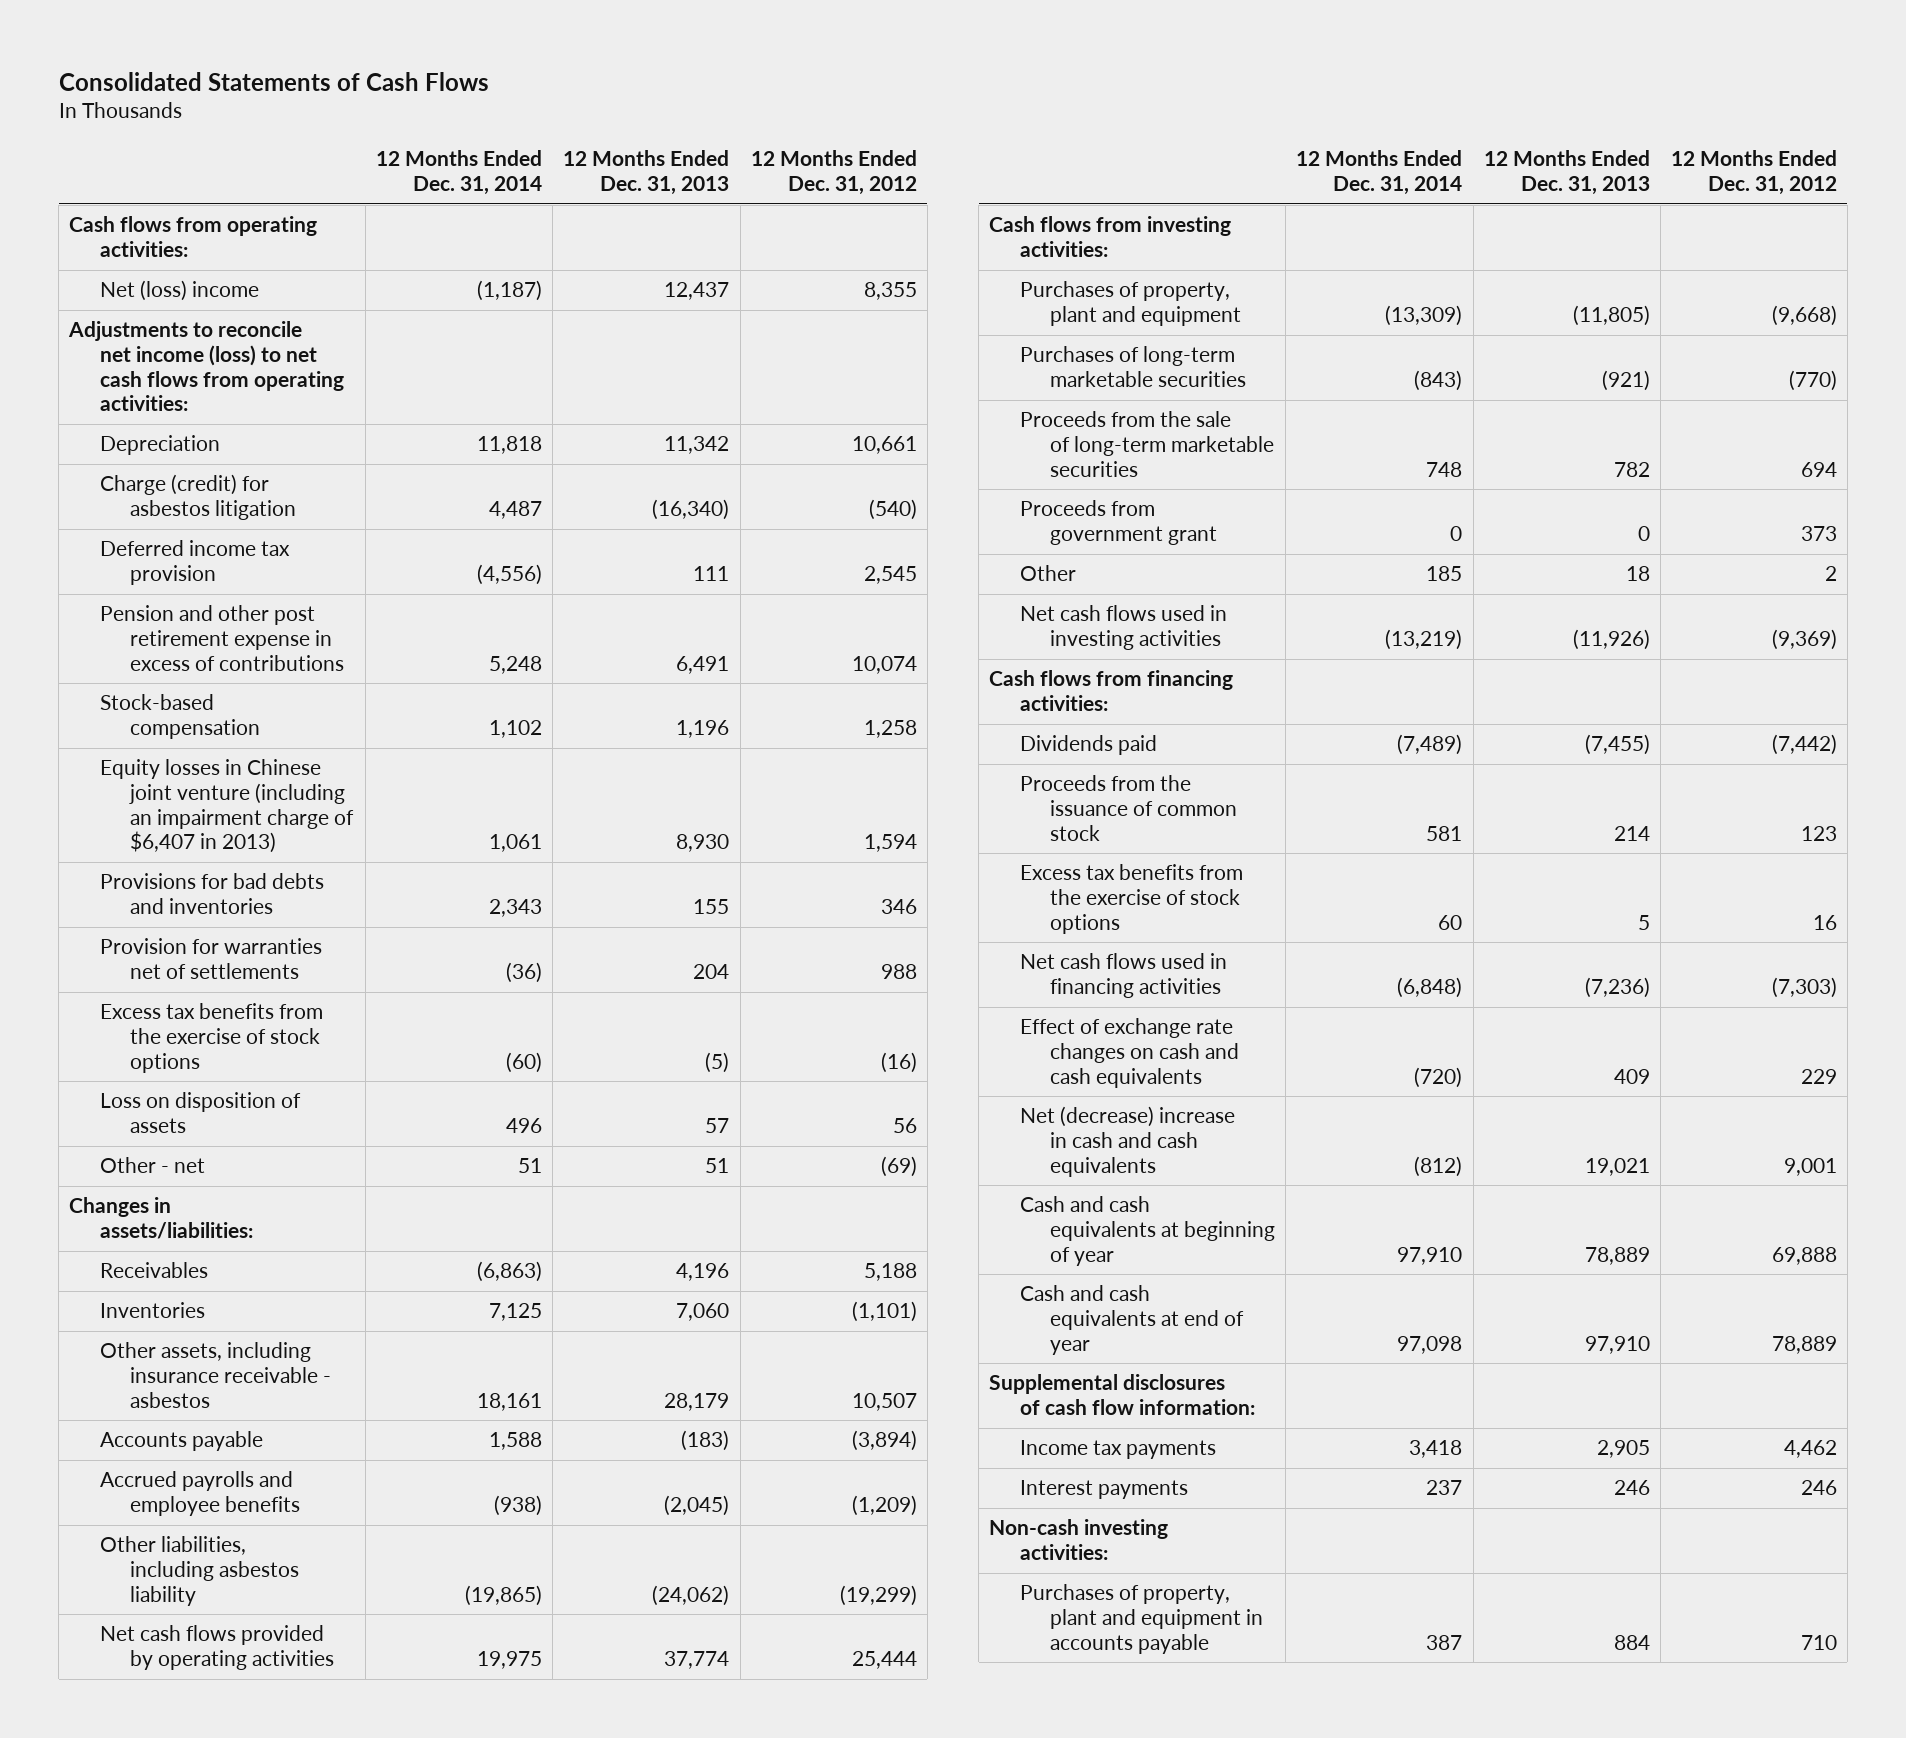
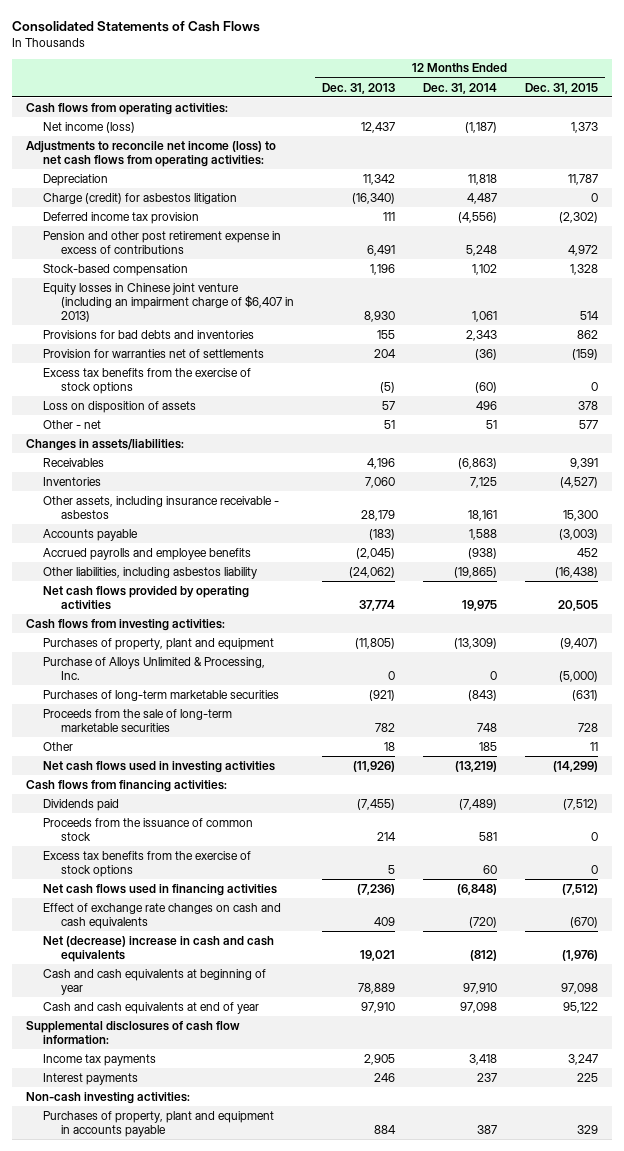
- | 12 Months Ended Dec. 31, 2014 | 12 Months Ended Dec. 31, 2013 | 12 Months Ended Dec. 31, 2012
+ | 12 Months Ended Dec. 31, 2013 | 12 Months Ended Dec. 31, 2014 | 12 Months Ended Dec. 31, 2015
- Net (loss) income | (1,187) | 12,437 | 8,355
+ Net income (loss) | 12,437 | (1,187) | 1,373
+ Purchase of Alloys Unlimited & Processing, Inc. | 0 | 0 | (5,000)
- Proceeds from government grant | 0 | 0 | 373

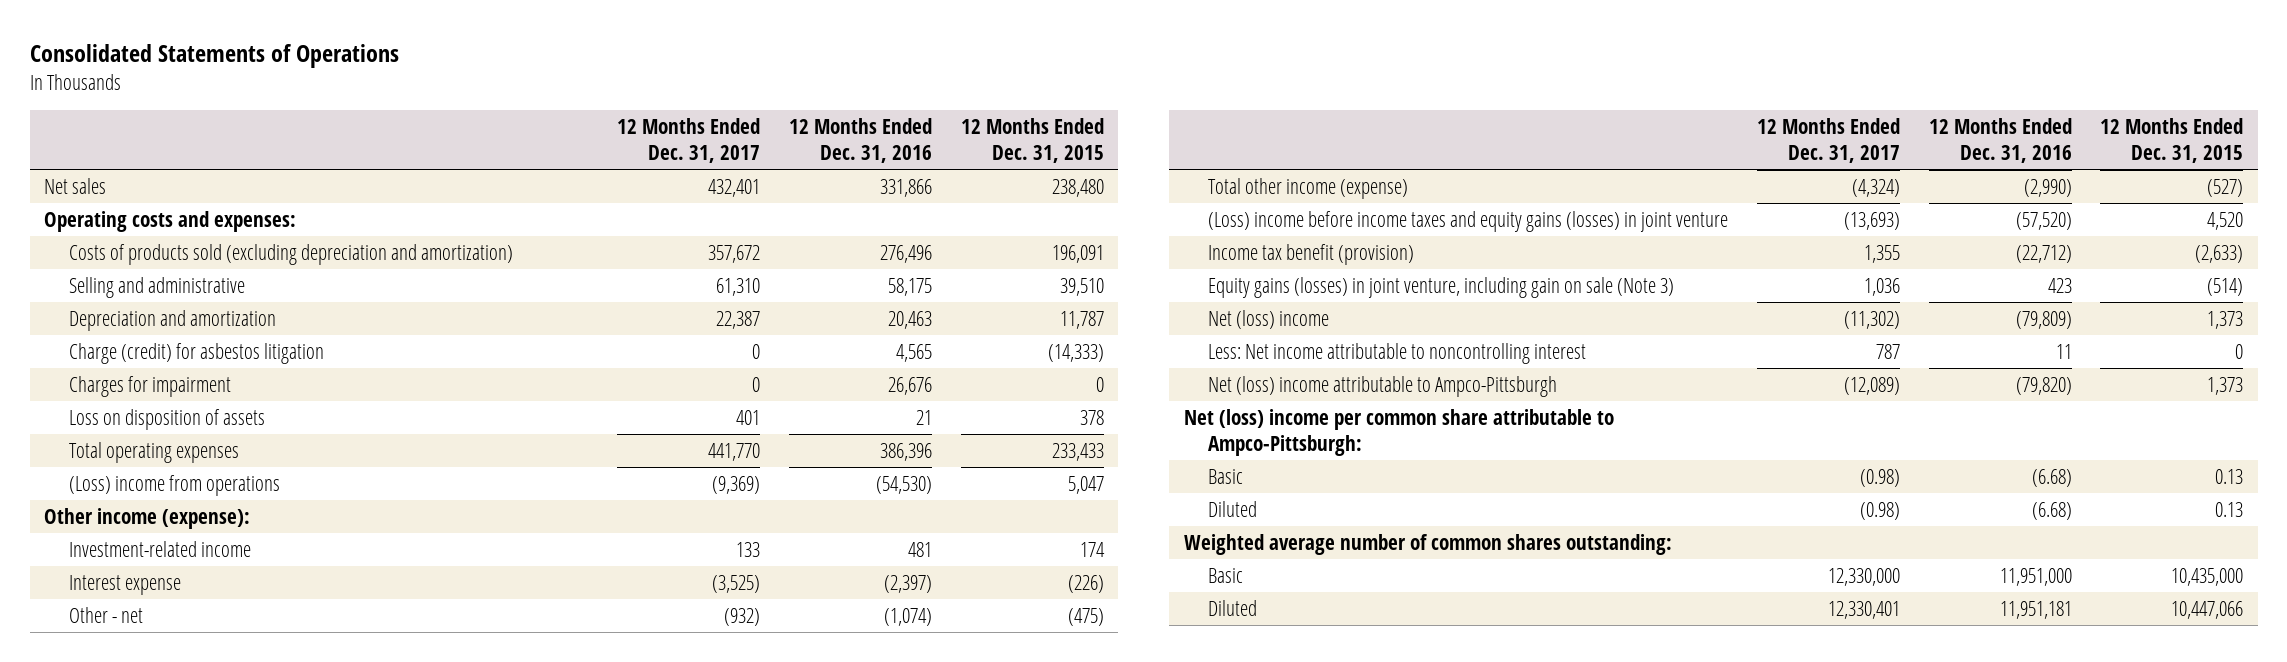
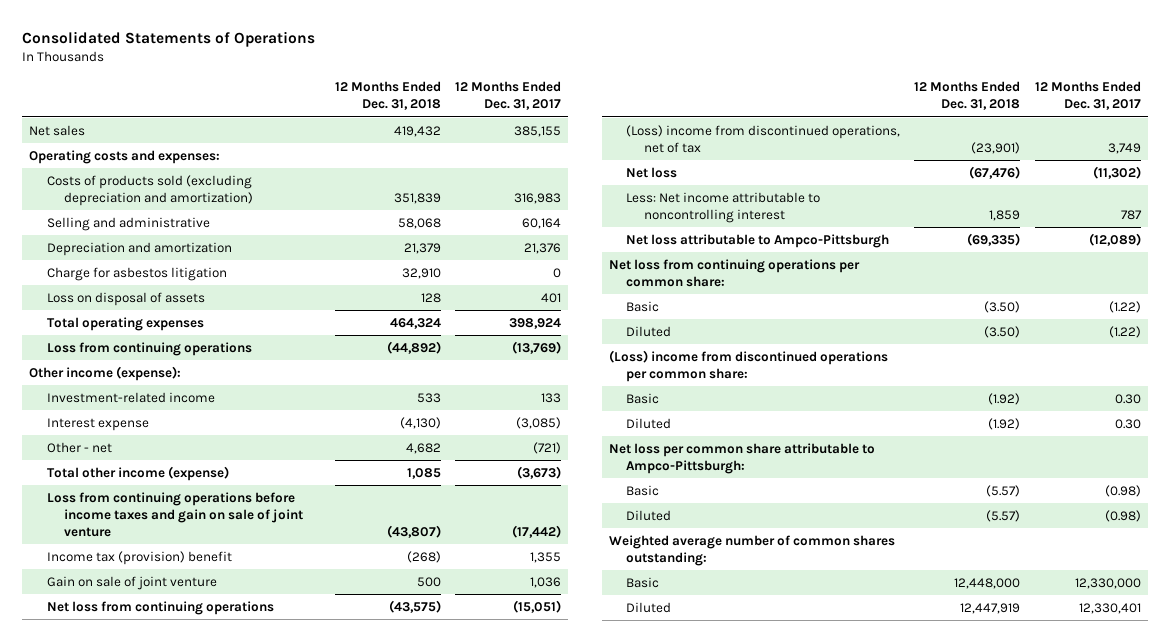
- | 12 Months Ended Dec. 31, 2017 | 12 Months Ended Dec. 31, 2016 | 12 Months Ended Dec. 31, 2015
+ | 12 Months Ended Dec. 31, 2018 | 12 Months Ended Dec. 31, 2017
- Net sales | 432,401 | 331,866 | 238,480
+ Net sales | 419,432 | 385,155
- Costs of products sold (excluding depreciation and amortization) | 357,672 | 276,496 | 196,091
- Selling and administrative | 61,310 | 58,175 | 39,510
- Depreciation and amortization | 22,387 | 20,463 | 11,787
- Charge (credit) for asbestos litigation | 0 | 4,565 | (14,333)
- Charges for impairment | 0 | 26,676 | 0
- Loss on disposition of assets | 401 | 21 | 378
- Total operating expenses | 441,770 | 386,396 | 233,433
- (Loss) income from operations | (9,369) | (54,530) | 5,047
+ Costs of products sold (excluding depreciation and amortization) | 351,839 | 316,983
+ Selling and administrative | 58,068 | 60,164
+ Depreciation and amortization | 21,379 | 21,376
+ Charge for asbestos litigation | 32,910 | 0
+ Loss on disposal of assets | 128 | 401
+ Total operating expenses | 464,324 | 398,924
+ Loss from continuing operations | (44,892) | (13,769)
- Interest expense | (3,525) | (2,397) | (226)
- Other - net | (932) | (1,074) | (475)
- Total other income (expense) | (4,324) | (2,990) | (527)
- (Loss) income before income taxes and equity gains (losses) in joint venture | (13,693) | (57,520) | 4,520
- Income tax benefit (provision) | 1,355 | (22,712) | (2,633)
- Equity gains (losses) in joint venture, including gain on sale (Note 3) | 1,036 | 423 | (514)
- Net (loss) income | (11,302) | (79,809) | 1,373
+ Interest expense | (4,130) | (3,085)
+ Other - net | 4,682 | (721)
+ Total other income (expense) | 1,085 | (3,673)
+ Loss from continuing operations before income taxes and gain on sale of joint venture | (43,807) | (17,442)
+ Income tax (provision) benefit | (268) | 1,355
+ Gain on sale of joint venture | 500 | 1,036
+ Net loss from continuing operations | (43,575) | (15,051)
+ (Loss) income from discontinued operations, net of tax | (23,901) | 3,749
+ Net loss | (67,476) | (11,302)
- Net (loss) income attributable to Ampco-Pittsburgh | (12,089) | (79,820) | 1,373
- Net (loss) income per common share attributable to Ampco-Pittsburgh:
+ Net loss attributable to Ampco-Pittsburgh | (69,335) | (12,089)
+ Net loss from continuing operations per common share:
+ Basic | (3.50) | (1.22)
+ Diluted | (3.50) | (1.22)
+ (Loss) income from discontinued operations per common share:
+ Basic | (1.92) | 0.30
+ Diluted | (1.92) | 0.30
+ Net loss per common share attributable to Ampco-Pittsburgh:

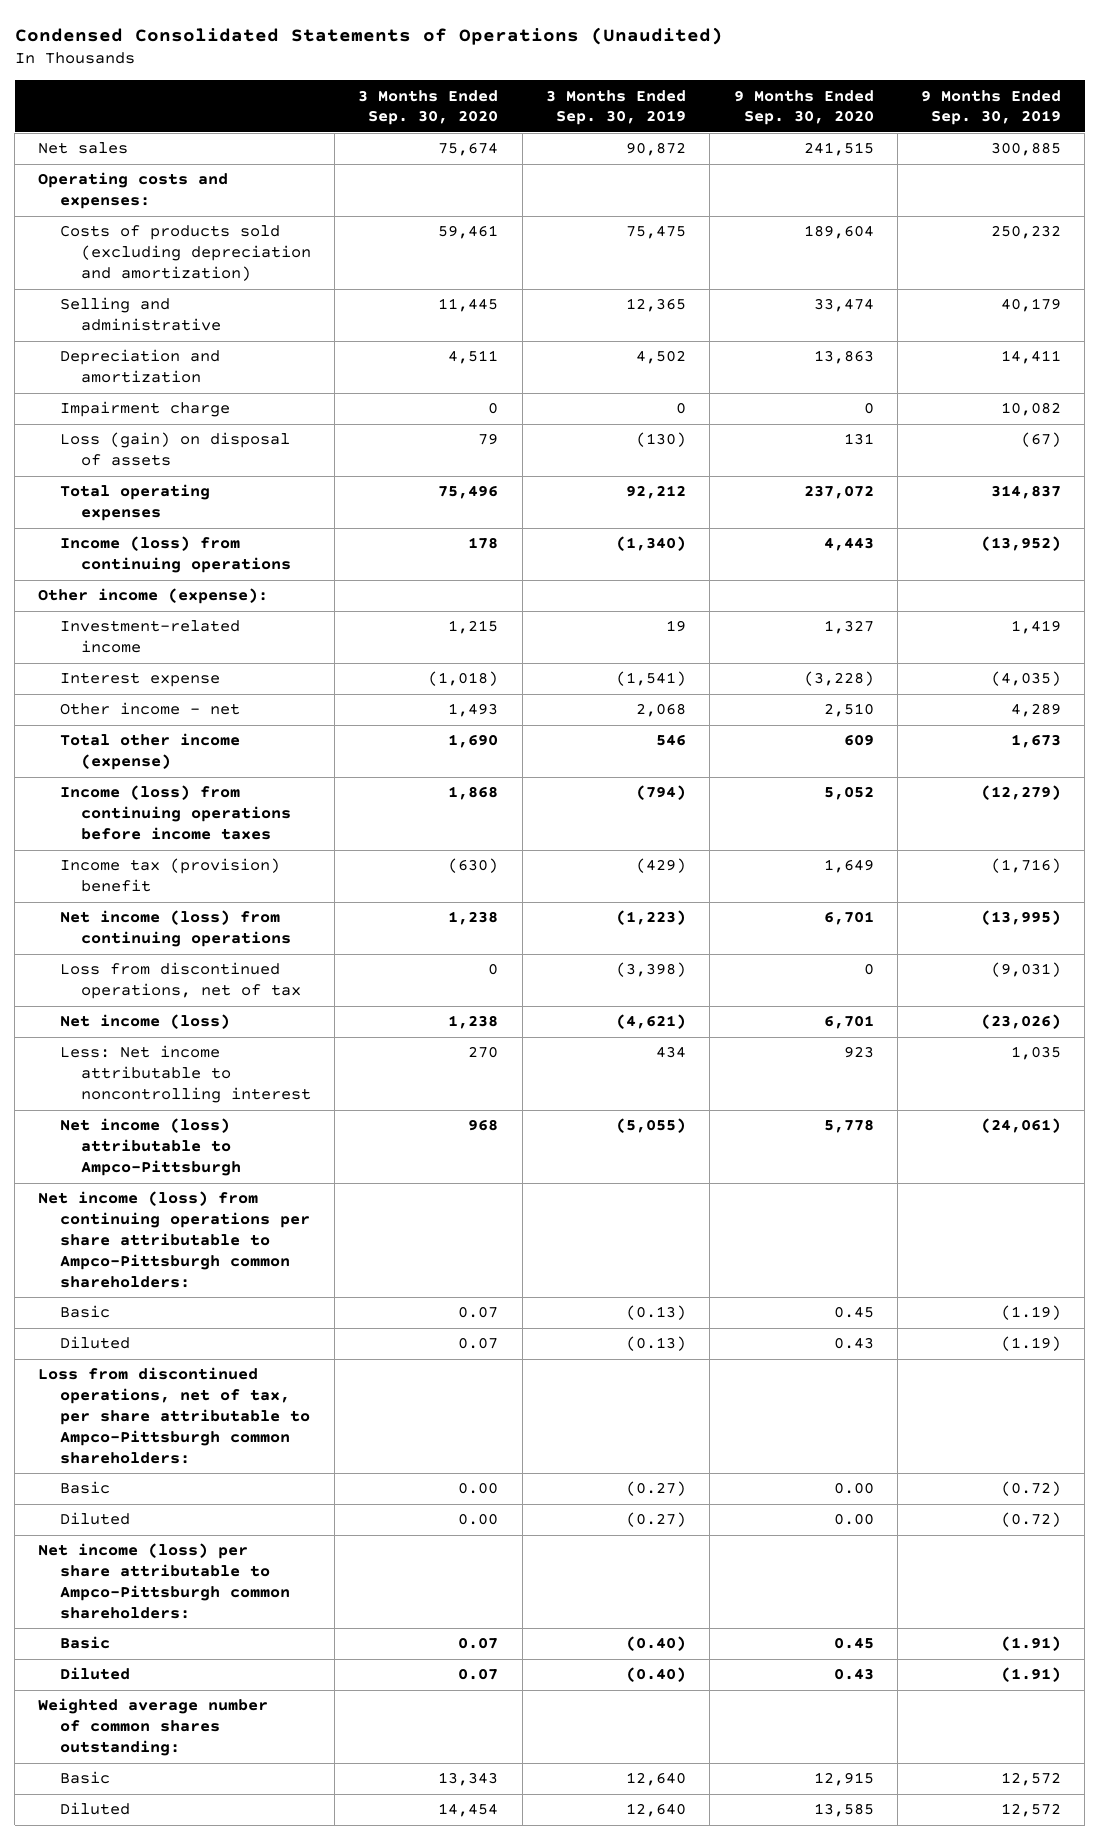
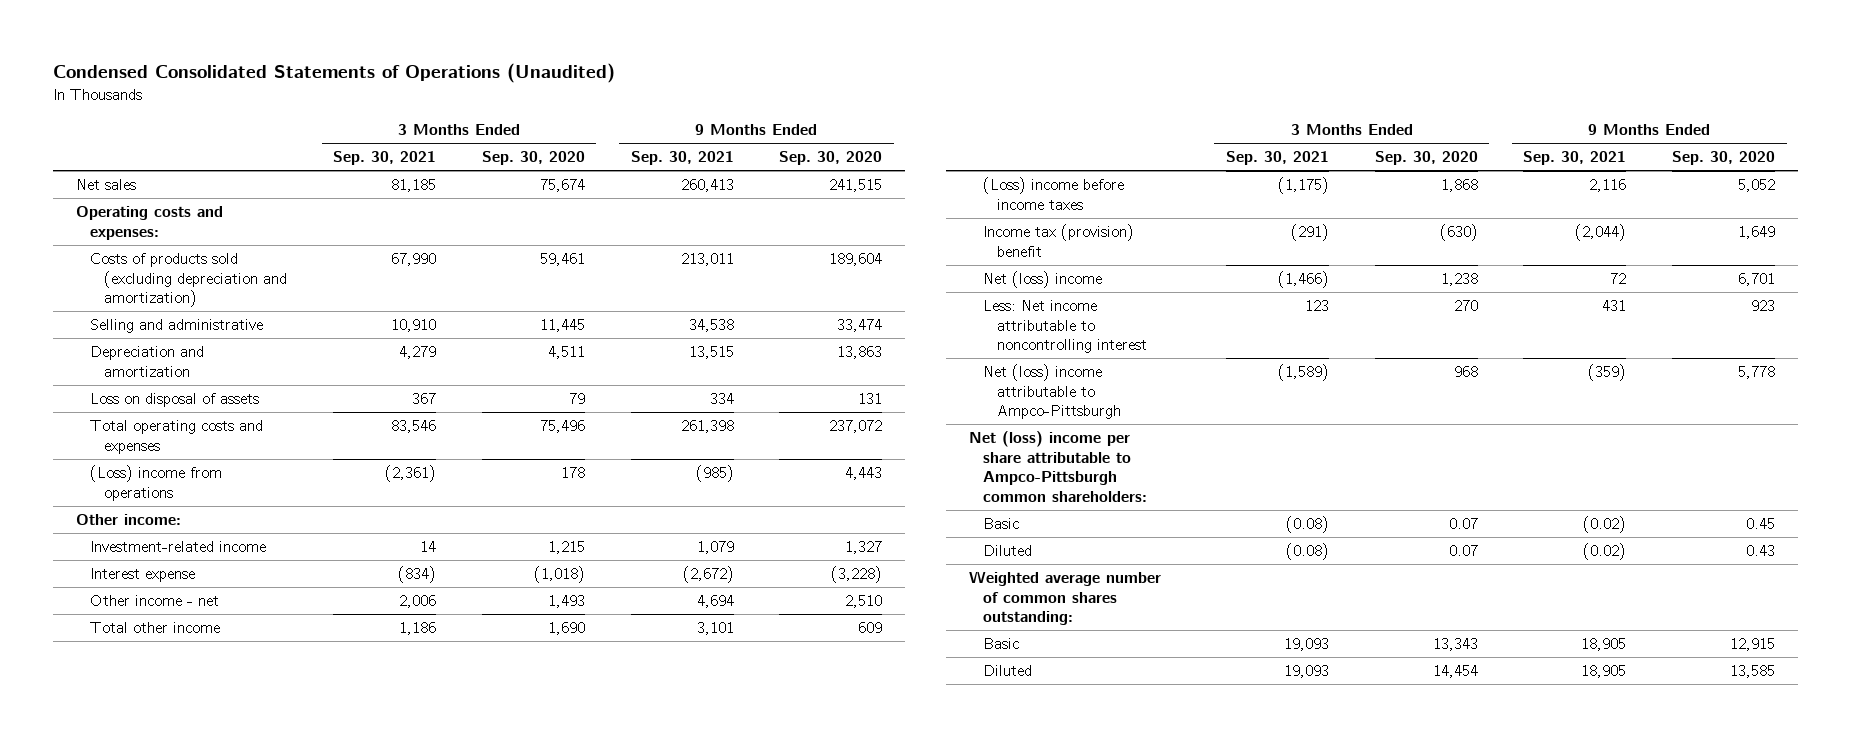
- | 3 Months Ended Sep. 30, 2020 | 3 Months Ended Sep. 30, 2019 | 9 Months Ended Sep. 30, 2020 | 9 Months Ended Sep. 30, 2019
+ | 3 Months Ended Sep. 30, 2021 | 3 Months Ended Sep. 30, 2020 | 9 Months Ended Sep. 30, 2021 | 9 Months Ended Sep. 30, 2020
- Impairment charge | 0 | 0 | 0 | 10,082
- Loss (gain) on disposal of assets | 79 | (130) | 131 | (67)
- Total operating expenses | 75,496 | 92,212 | 237,072 | 314,837
- Income (loss) from continuing operations | 178 | (1,340) | 4,443 | (13,952)
- Other income (expense):
+ Loss on disposal of assets | 367 | 79 | 334 | 131
+ Total operating costs and expenses | 83,546 | 75,496 | 261,398 | 237,072
+ (Loss) income from operations | (2,361) | 178 | (985) | 4,443
+ Other income:
- Total other income (expense) | 1,690 | 546 | 609 | 1,673
- Income (loss) from continuing operations before income taxes | 1,868 | (794) | 5,052 | (12,279)
+ Total other income | 1,186 | 1,690 | 3,101 | 609
+ (Loss) income before income taxes | (1,175) | 1,868 | 2,116 | 5,052
- Net income (loss) from continuing operations | 1,238 | (1,223) | 6,701 | (13,995)
- Loss from discontinued operations, net of tax | 0 | (3,398) | 0 | (9,031)
- Net income (loss) | 1,238 | (4,621) | 6,701 | (23,026)
+ Net (loss) income | (1,466) | 1,238 | 72 | 6,701
- Net income (loss) attributable to Ampco-Pittsburgh | 968 | (5,055) | 5,778 | (24,061)
- Net income (loss) from continuing operations per share attributable to Ampco-Pittsburgh common shareholders:
- Basic | 0.07 | (0.13) | 0.45 | (1.19)
- Diluted | 0.07 | (0.13) | 0.43 | (1.19)
- Loss from discontinued operations, net of tax, per share attributable to Ampco-Pittsburgh common shareholders:
- Basic | 0.00 | (0.27) | 0.00 | (0.72)
- Diluted | 0.00 | (0.27) | 0.00 | (0.72)
- Net income (loss) per share attributable to Ampco-Pittsburgh common shareholders:
+ Net (loss) income attributable to Ampco-Pittsburgh | (1,589) | 968 | (359) | 5,778
+ Net (loss) income per share attributable to Ampco-Pittsburgh common shareholders:

